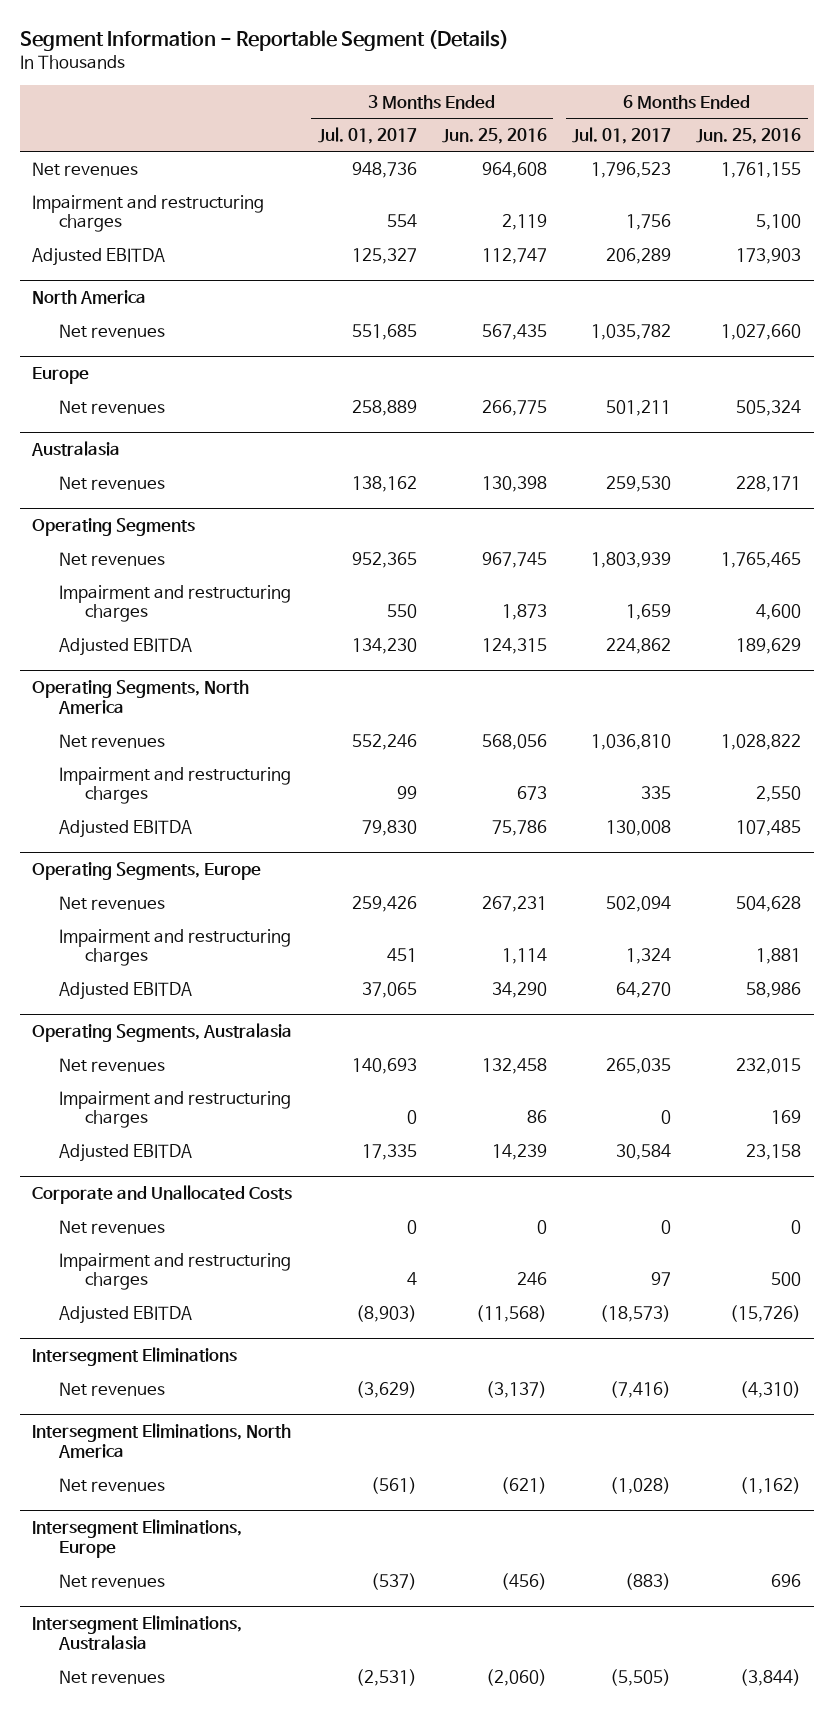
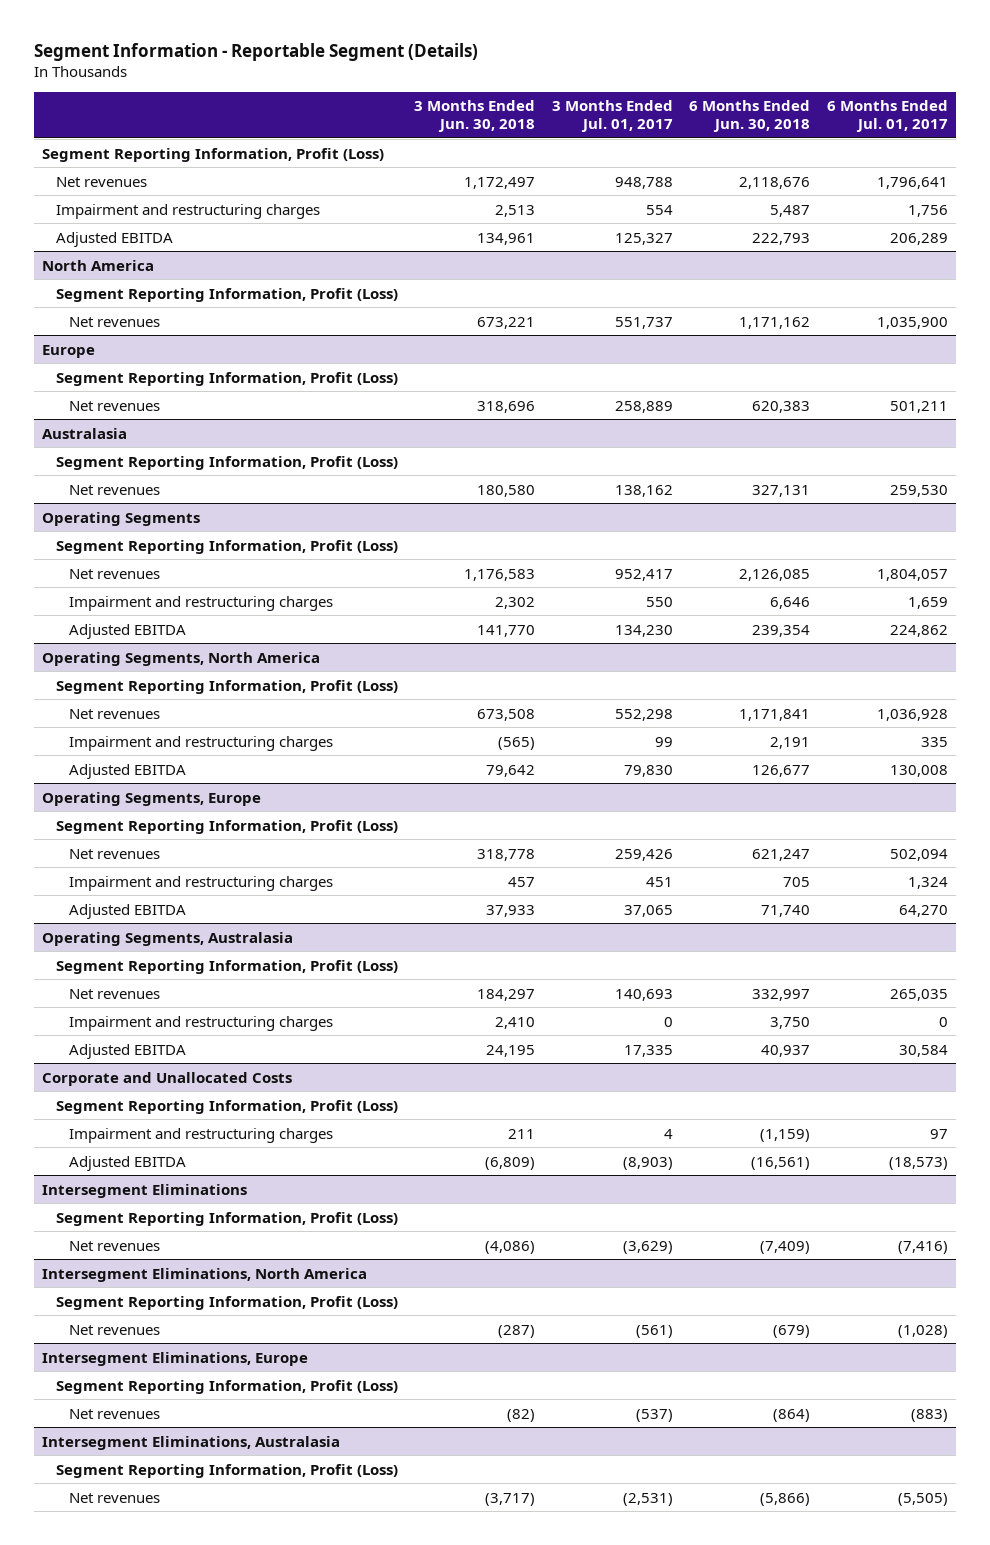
- | 3 Months Ended Jul. 01, 2017 | 3 Months Ended Jun. 25, 2016 | 6 Months Ended Jul. 01, 2017 | 6 Months Ended Jun. 25, 2016
+ | 3 Months Ended Jun. 30, 2018 | 3 Months Ended Jul. 01, 2017 | 6 Months Ended Jun. 30, 2018 | 6 Months Ended Jul. 01, 2017
- Net revenues | 948,736 | 964,608 | 1,796,523 | 1,761,155
+ Segment Reporting Information, Profit (Loss)
+ Net revenues | 1,172,497 | 948,788 | 2,118,676 | 1,796,641
@ North America
- Net revenues | 551,685 | 567,435 | 1,035,782 | 1,027,660
+ Segment Reporting Information, Profit (Loss)
+ Net revenues | 673,221 | 551,737 | 1,171,162 | 1,035,900
@ Europe
+ Segment Reporting Information, Profit (Loss)
@ Australasia
+ Segment Reporting Information, Profit (Loss)
@ Operating Segments
- Net revenues | 952,365 | 967,745 | 1,803,939 | 1,765,465
+ Segment Reporting Information, Profit (Loss)
+ Net revenues | 1,176,583 | 952,417 | 2,126,085 | 1,804,057
@ Operating Segments, North America
- Net revenues | 552,246 | 568,056 | 1,036,810 | 1,028,822
+ Segment Reporting Information, Profit (Loss)
+ Net revenues | 673,508 | 552,298 | 1,171,841 | 1,036,928
@ Operating Segments, Europe
+ Segment Reporting Information, Profit (Loss)
@ Operating Segments, Australasia
+ Segment Reporting Information, Profit (Loss)
@ Corporate and Unallocated Costs
- Net revenues | 0 | 0 | 0 | 0
+ Segment Reporting Information, Profit (Loss)
@ Intersegment Eliminations
+ Segment Reporting Information, Profit (Loss)
@ Intersegment Eliminations, North America
+ Segment Reporting Information, Profit (Loss)
@ Intersegment Eliminations, Europe
+ Segment Reporting Information, Profit (Loss)
@ Intersegment Eliminations, Australasia
+ Segment Reporting Information, Profit (Loss)

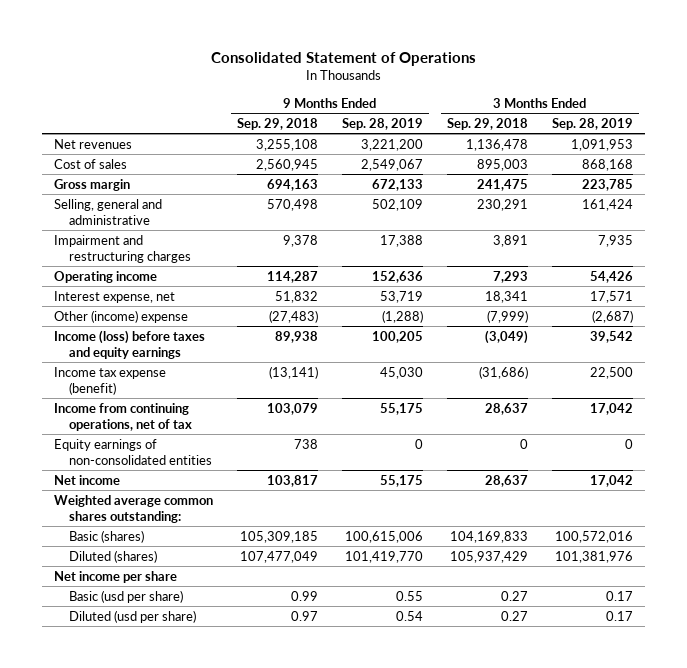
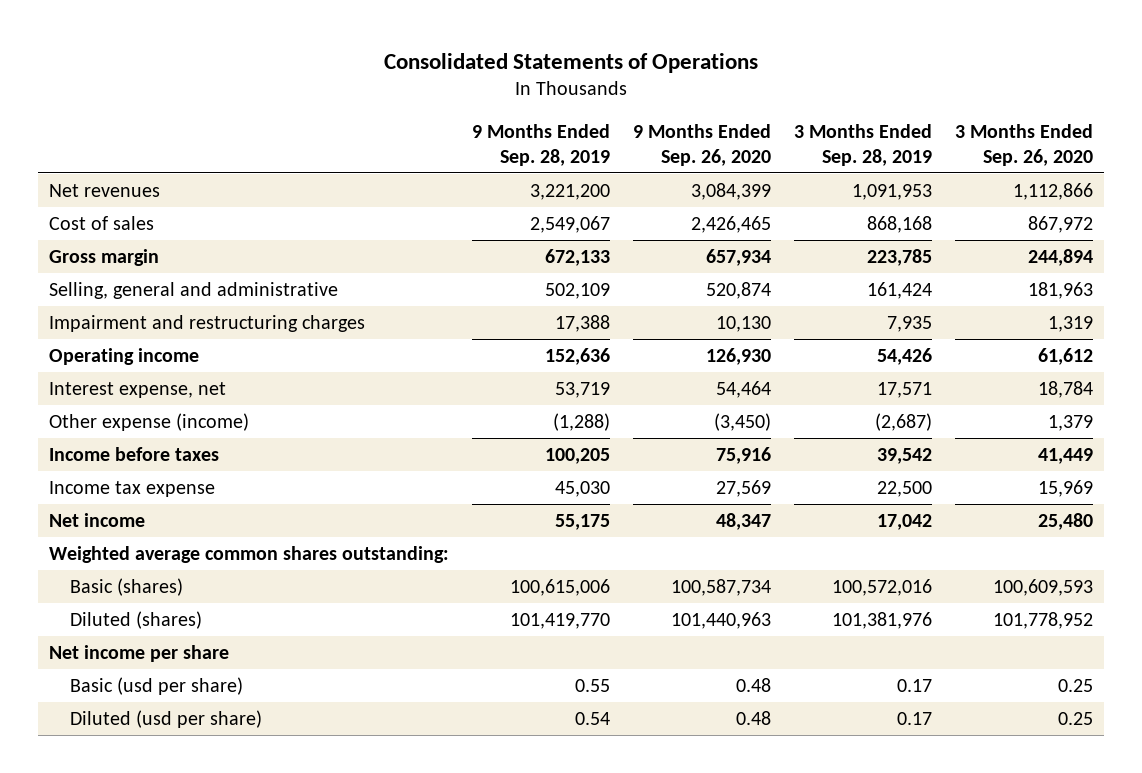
- Consolidated Statement of Operations
+ Consolidated Statements of Operations
- | 9 Months Ended Sep. 29, 2018 | 9 Months Ended Sep. 28, 2019 | 3 Months Ended Sep. 29, 2018 | 3 Months Ended Sep. 28, 2019
+ | 9 Months Ended Sep. 28, 2019 | 9 Months Ended Sep. 26, 2020 | 3 Months Ended Sep. 28, 2019 | 3 Months Ended Sep. 26, 2020
- Other (income) expense | (27,483) | (1,288) | (7,999) | (2,687)
- Income (loss) before taxes and equity earnings | 89,938 | 100,205 | (3,049) | 39,542
- Income tax expense (benefit) | (13,141) | 45,030 | (31,686) | 22,500
- Income from continuing operations, net of tax | 103,079 | 55,175 | 28,637 | 17,042
- Equity earnings of non-consolidated entities | 738 | 0 | 0 | 0
+ Other expense (income) | (1,288) | (3,450) | (2,687) | 1,379
+ Income before taxes | 100,205 | 75,916 | 39,542 | 41,449
+ Income tax expense | 45,030 | 27,569 | 22,500 | 15,969

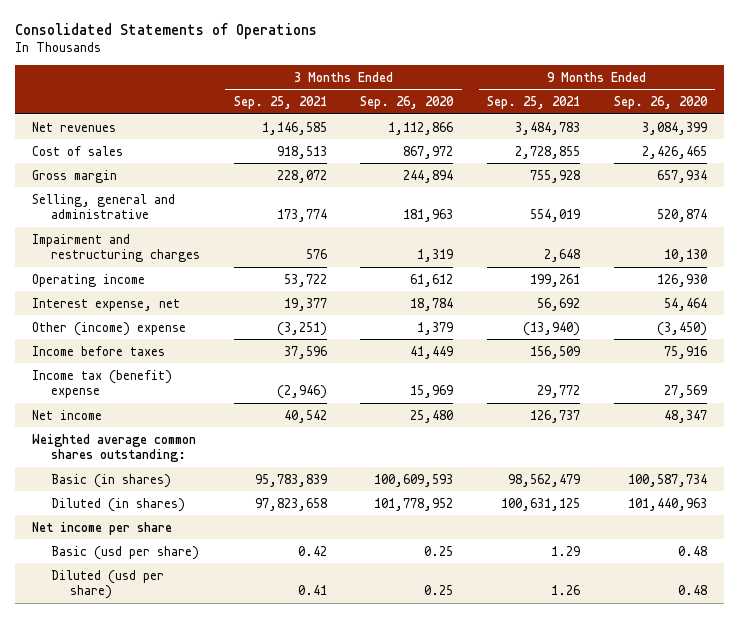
- | 9 Months Ended Sep. 28, 2019 | 9 Months Ended Sep. 26, 2020 | 3 Months Ended Sep. 28, 2019 | 3 Months Ended Sep. 26, 2020
+ | 3 Months Ended Sep. 25, 2021 | 3 Months Ended Sep. 26, 2020 | 9 Months Ended Sep. 25, 2021 | 9 Months Ended Sep. 26, 2020
- Other expense (income) | (1,288) | (3,450) | (2,687) | 1,379
+ Other (income) expense | (3,251) | 1,379 | (13,940) | (3,450)
- Income tax expense | 45,030 | 27,569 | 22,500 | 15,969
+ Income tax (benefit) expense | (2,946) | 15,969 | 29,772 | 27,569
- Basic (shares) | 100,615,006 | 100,587,734 | 100,572,016 | 100,609,593
- Diluted (shares) | 101,419,770 | 101,440,963 | 101,381,976 | 101,778,952
+ Basic (in shares) | 95,783,839 | 100,609,593 | 98,562,479 | 100,587,734
+ Diluted (in shares) | 97,823,658 | 101,778,952 | 100,631,125 | 101,440,963

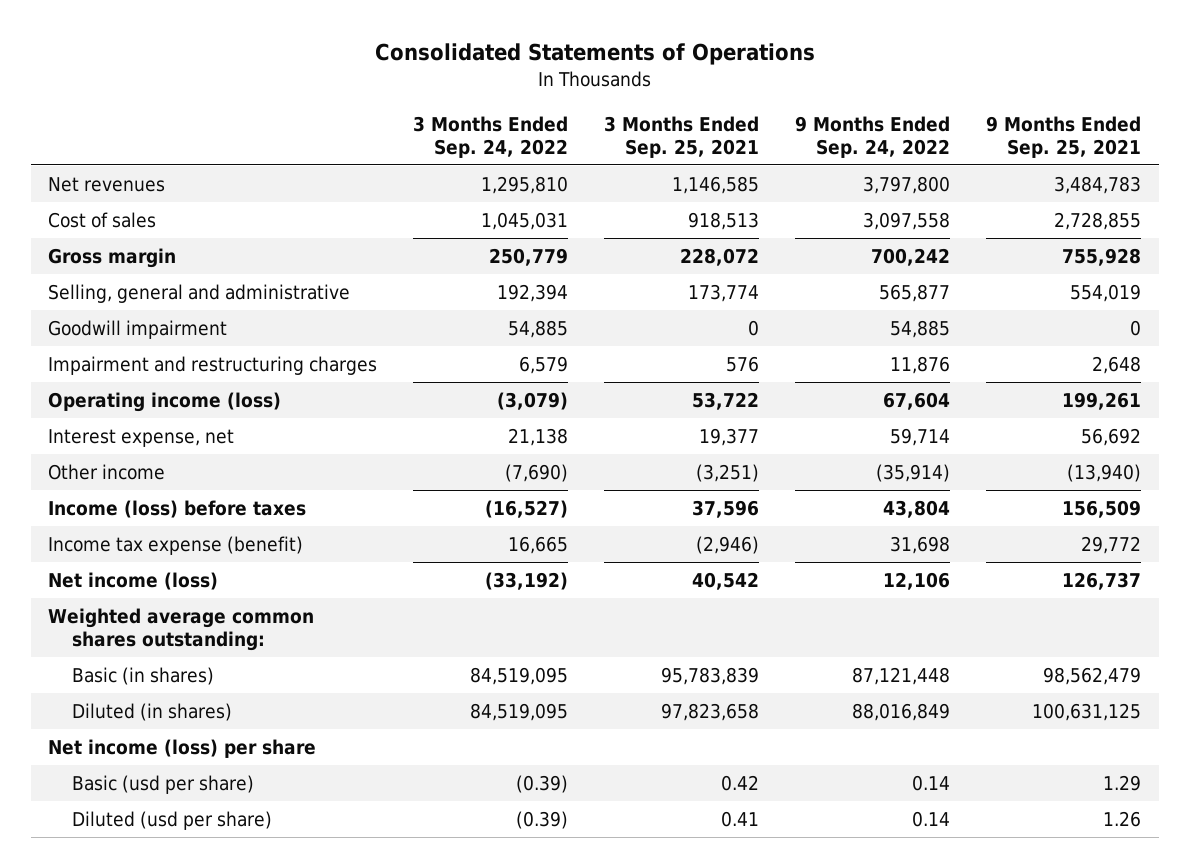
- | 3 Months Ended Sep. 25, 2021 | 3 Months Ended Sep. 26, 2020 | 9 Months Ended Sep. 25, 2021 | 9 Months Ended Sep. 26, 2020
+ | 3 Months Ended Sep. 24, 2022 | 3 Months Ended Sep. 25, 2021 | 9 Months Ended Sep. 24, 2022 | 9 Months Ended Sep. 25, 2021
+ Goodwill impairment | 54,885 | 0 | 54,885 | 0
- Operating income | 53,722 | 61,612 | 199,261 | 126,930
+ Operating income (loss) | (3,079) | 53,722 | 67,604 | 199,261
- Other (income) expense | (3,251) | 1,379 | (13,940) | (3,450)
- Income before taxes | 37,596 | 41,449 | 156,509 | 75,916
- Income tax (benefit) expense | (2,946) | 15,969 | 29,772 | 27,569
- Net income | 40,542 | 25,480 | 126,737 | 48,347
+ Other income | (7,690) | (3,251) | (35,914) | (13,940)
+ Income (loss) before taxes | (16,527) | 37,596 | 43,804 | 156,509
+ Income tax expense (benefit) | 16,665 | (2,946) | 31,698 | 29,772
+ Net income (loss) | (33,192) | 40,542 | 12,106 | 126,737
- Net income per share
+ Net income (loss) per share

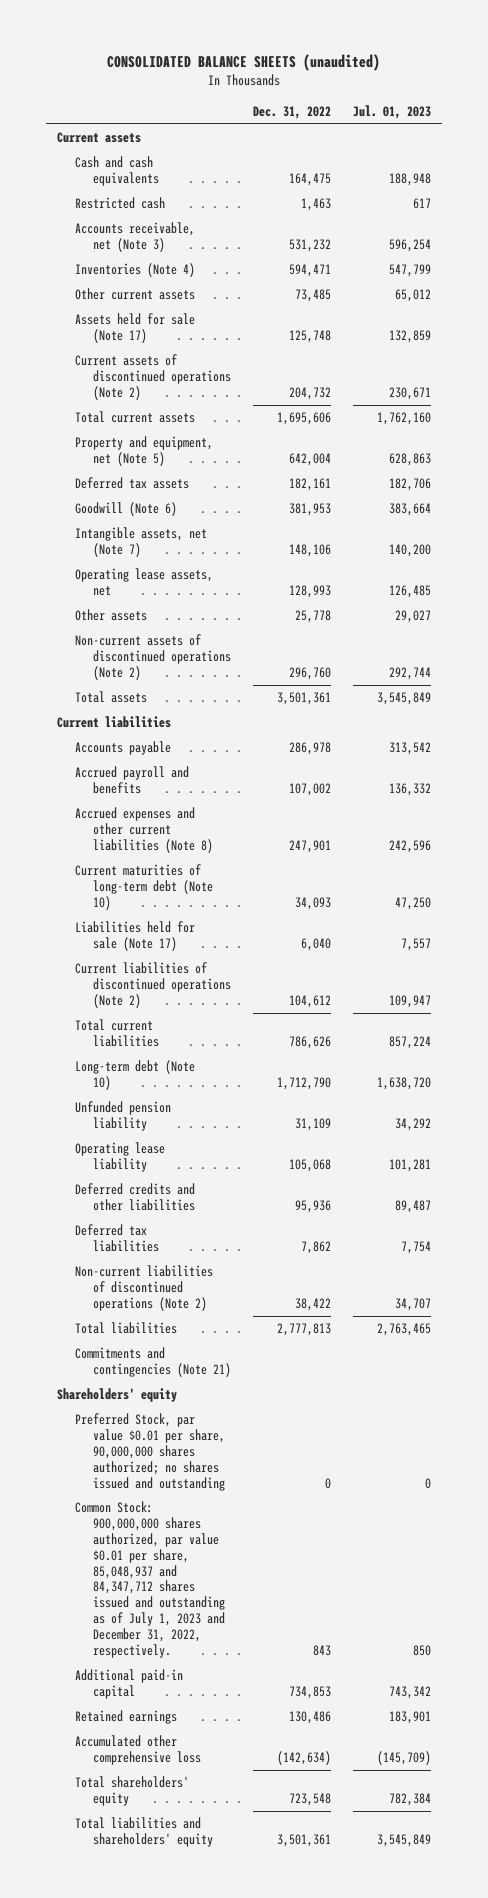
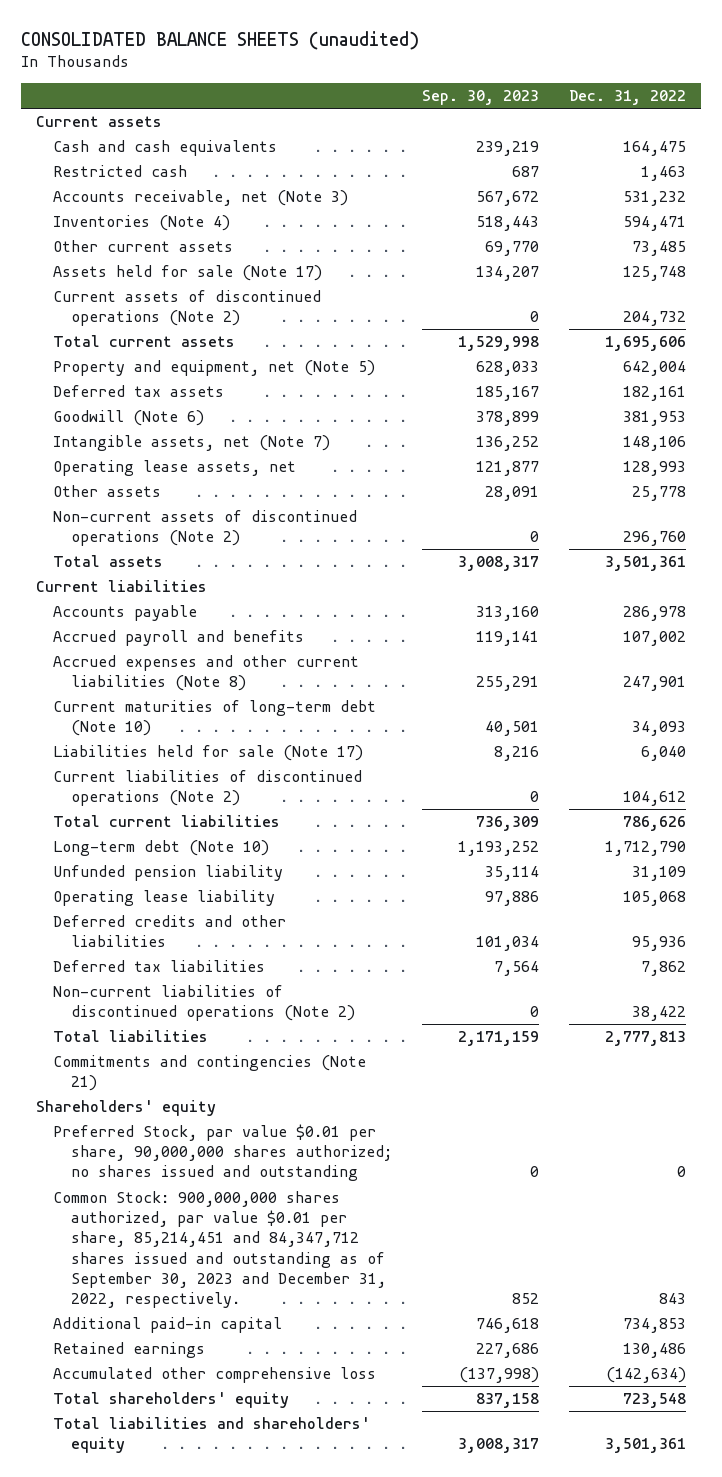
- | Dec. 31, 2022 | Jul. 01, 2023
+ | Sep. 30, 2023 | Dec. 31, 2022
- Common Stock: 900,000,000 shares authorized, par value $0.01 per share, 85,048,937 and 84,347,712 shares issued and outstanding as of July 1, 2023 and December 31, 2022, respectively. | 843 | 850
+ Common Stock: 900,000,000 shares authorized, par value $0.01 per share, 85,214,451 and 84,347,712 shares issued and outstanding as of September 30, 2023 and December 31, 2022, respectively. | 852 | 843

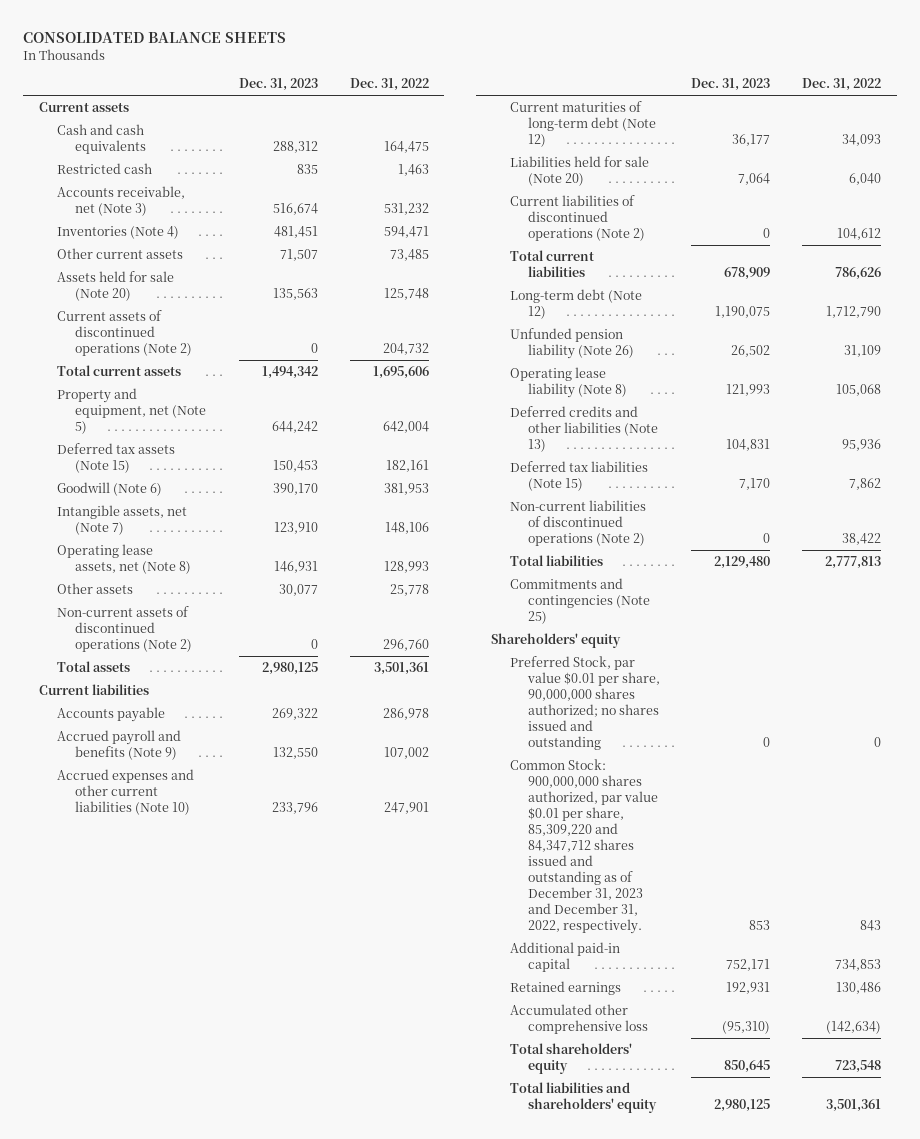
- CONSOLIDATED BALANCE SHEETS (unaudited)
+ CONSOLIDATED BALANCE SHEETS
- | Sep. 30, 2023 | Dec. 31, 2022
+ | Dec. 31, 2023 | Dec. 31, 2022
- Assets held for sale (Note 17) | 134,207 | 125,748
+ Assets held for sale (Note 20) | 135,563 | 125,748
- Deferred tax assets | 185,167 | 182,161
+ Deferred tax assets (Note 15) | 150,453 | 182,161
- Operating lease assets, net | 121,877 | 128,993
+ Operating lease assets, net (Note 8) | 146,931 | 128,993
- Accrued payroll and benefits | 119,141 | 107,002
- Accrued expenses and other current liabilities (Note 8) | 255,291 | 247,901
- Current maturities of long-term debt (Note 10) | 40,501 | 34,093
- Liabilities held for sale (Note 17) | 8,216 | 6,040
+ Accrued payroll and benefits (Note 9) | 132,550 | 107,002
+ Accrued expenses and other current liabilities (Note 10) | 233,796 | 247,901
+ Current maturities of long-term debt (Note 12) | 36,177 | 34,093
+ Liabilities held for sale (Note 20) | 7,064 | 6,040
- Long-term debt (Note 10) | 1,193,252 | 1,712,790
- Unfunded pension liability | 35,114 | 31,109
- Operating lease liability | 97,886 | 105,068
- Deferred credits and other liabilities | 101,034 | 95,936
- Deferred tax liabilities | 7,564 | 7,862
+ Long-term debt (Note 12) | 1,190,075 | 1,712,790
+ Unfunded pension liability (Note 26) | 26,502 | 31,109
+ Operating lease liability (Note 8) | 121,993 | 105,068
+ Deferred credits and other liabilities (Note 13) | 104,831 | 95,936
+ Deferred tax liabilities (Note 15) | 7,170 | 7,862
- Commitments and contingencies (Note 21)
+ Commitments and contingencies (Note 25)
- Common Stock: 900,000,000 shares authorized, par value $0.01 per share, 85,214,451 and 84,347,712 shares issued and outstanding as of September 30, 2023 and December 31, 2022, respectively. | 852 | 843
+ Common Stock: 900,000,000 shares authorized, par value $0.01 per share, 85,309,220 and 84,347,712 shares issued and outstanding as of December 31, 2023 and December 31, 2022, respectively. | 853 | 843

